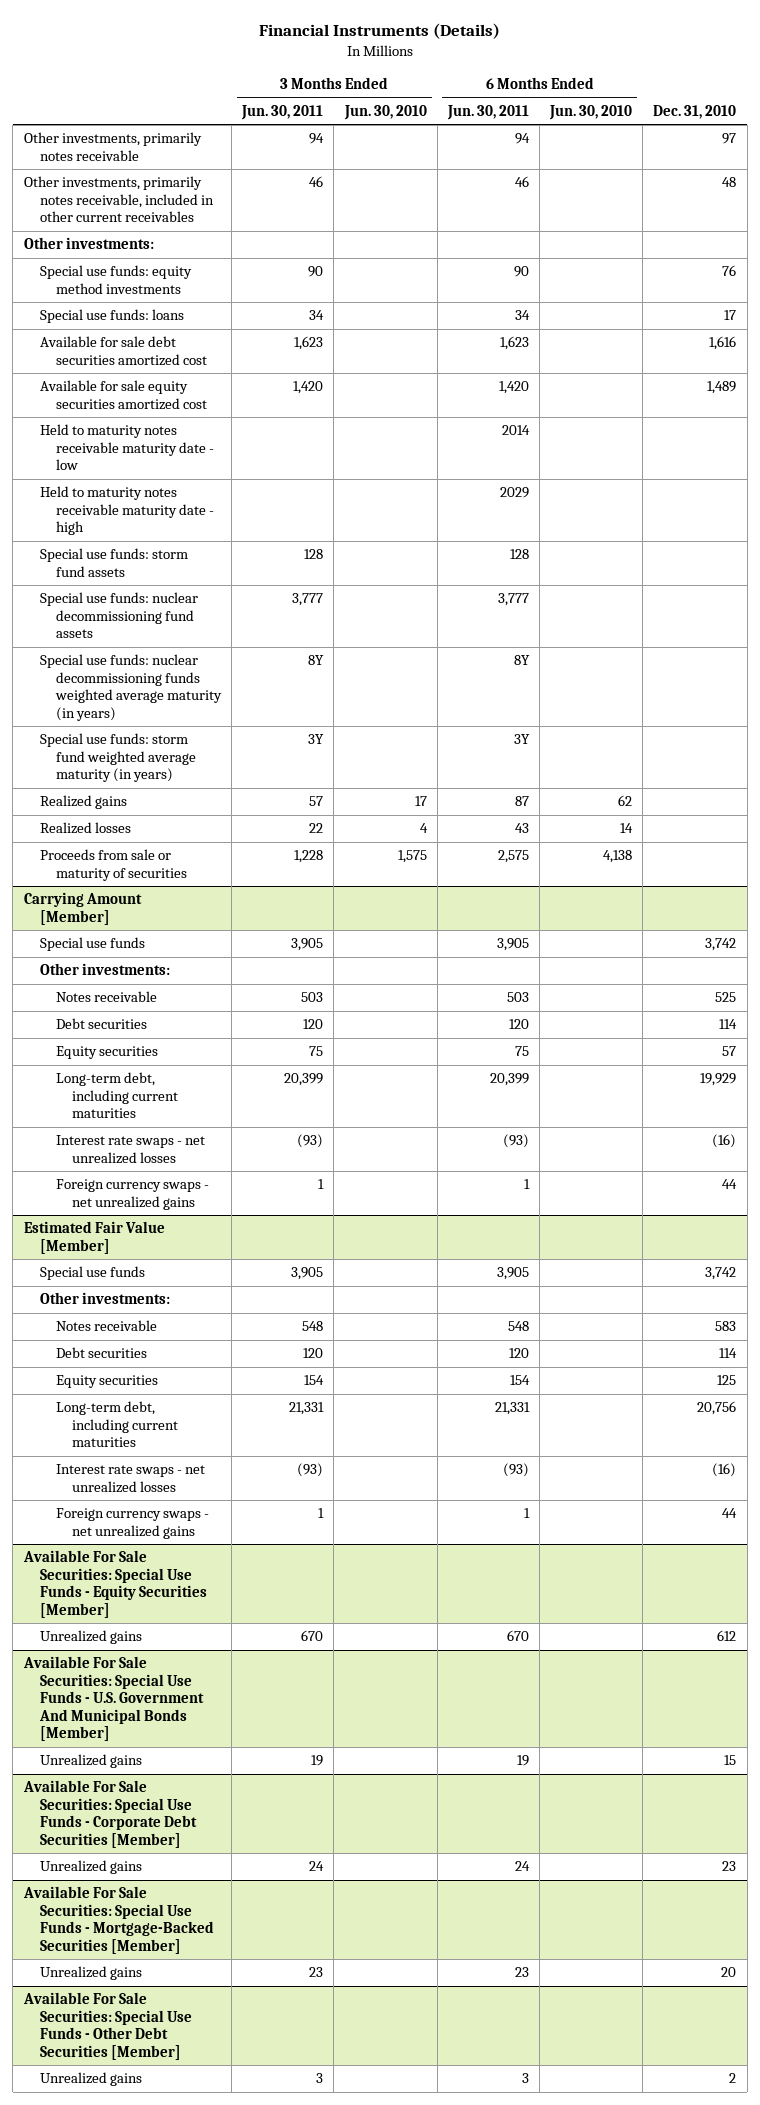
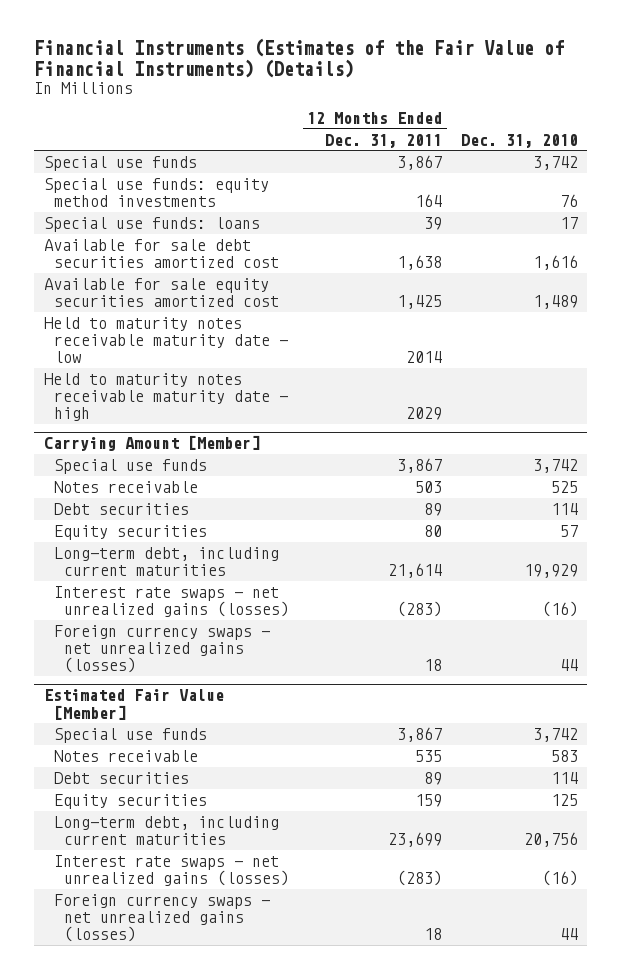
- Financial Instruments (Details)
+ Financial Instruments (Estimates of the Fair Value of Financial Instruments) (Details)
- | 3 Months Ended Jun. 30, 2011 | 3 Months Ended Jun. 30, 2010 | 6 Months Ended Jun. 30, 2011 | 6 Months Ended Jun. 30, 2010 | Dec. 31, 2010
+ | 12 Months Ended Dec. 31, 2011 | Dec. 31, 2010
- Other investments, primarily notes receivable | 94 | | 94 | | 97
- Other investments, primarily notes receivable, included in other current receivables | 46 | | 46 | | 48
- Other investments:
+ Special use funds | 3,867 | 3,742
- Special use funds: storm fund assets | 128 | | 128 | |
- Special use funds: nuclear decommissioning fund assets | 3,777 | | 3,777 | |
- Special use funds: nuclear decommissioning funds weighted average maturity (in years) | 8Y | | 8Y | |
- Special use funds: storm fund weighted average maturity (in years) | 3Y | | 3Y | |
- Realized gains | 57 | 17 | 87 | 62 |
- Realized losses | 22 | 4 | 43 | 14 |
- Proceeds from sale or maturity of securities | 1,228 | 1,575 | 2,575 | 4,138 |
@ Carrying Amount [Member]
- Other investments:
- Interest rate swaps - net unrealized losses | (93) | | (93) | | (16)
- Foreign currency swaps - net unrealized gains | 1 | | 1 | | 44
+ Interest rate swaps - net unrealized gains (losses) | (283) | (16)
+ Foreign currency swaps - net unrealized gains (losses) | 18 | 44
@ Estimated Fair Value [Member]
- Other investments:
- Interest rate swaps - net unrealized losses | (93) | | (93) | | (16)
- Foreign currency swaps - net unrealized gains | 1 | | 1 | | 44
- Available For Sale Securities: Special Use Funds - Equity Securities [Member]
- Unrealized gains | 670 | | 670 | | 612
- Available For Sale Securities: Special Use Funds - U.S. Government And Municipal Bonds [Member]
- Unrealized gains | 19 | | 19 | | 15
- Available For Sale Securities: Special Use Funds - Corporate Debt Securities [Member]
- Unrealized gains | 24 | | 24 | | 23
- Available For Sale Securities: Special Use Funds - Mortgage-Backed Securities [Member]
- Unrealized gains | 23 | | 23 | | 20
- Available For Sale Securities: Special Use Funds - Other Debt Securities [Member]
- Unrealized gains | 3 | | 3 | | 2
@ Estimated Fair Value [Member]
+ Interest rate swaps - net unrealized gains (losses) | (283) | (16)
+ Foreign currency swaps - net unrealized gains (losses) | 18 | 44

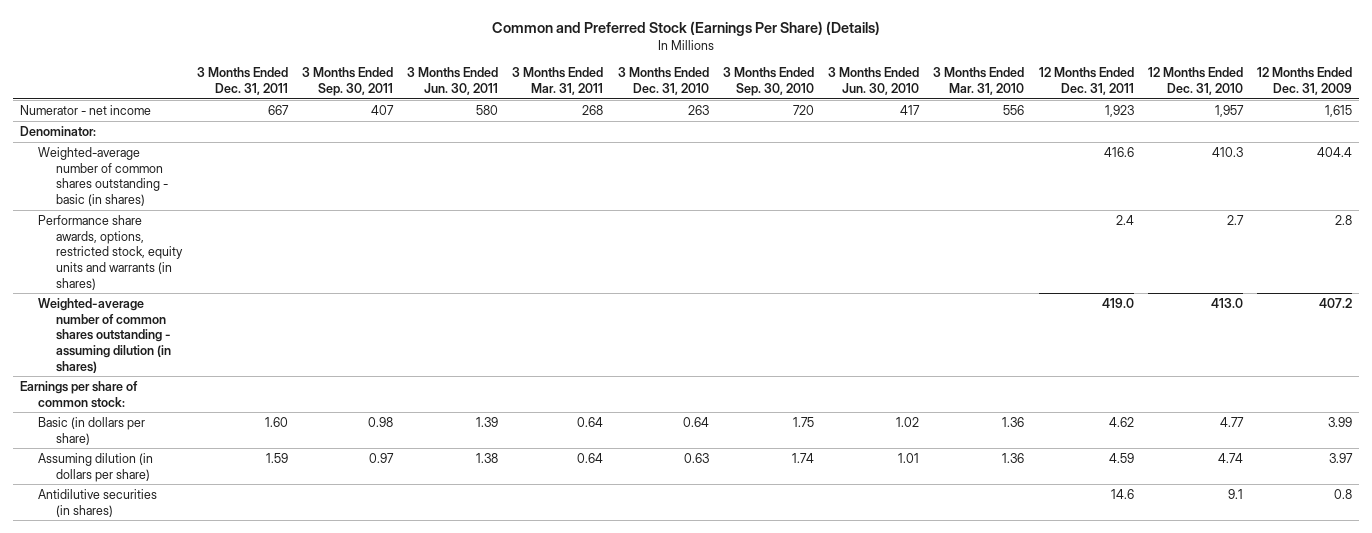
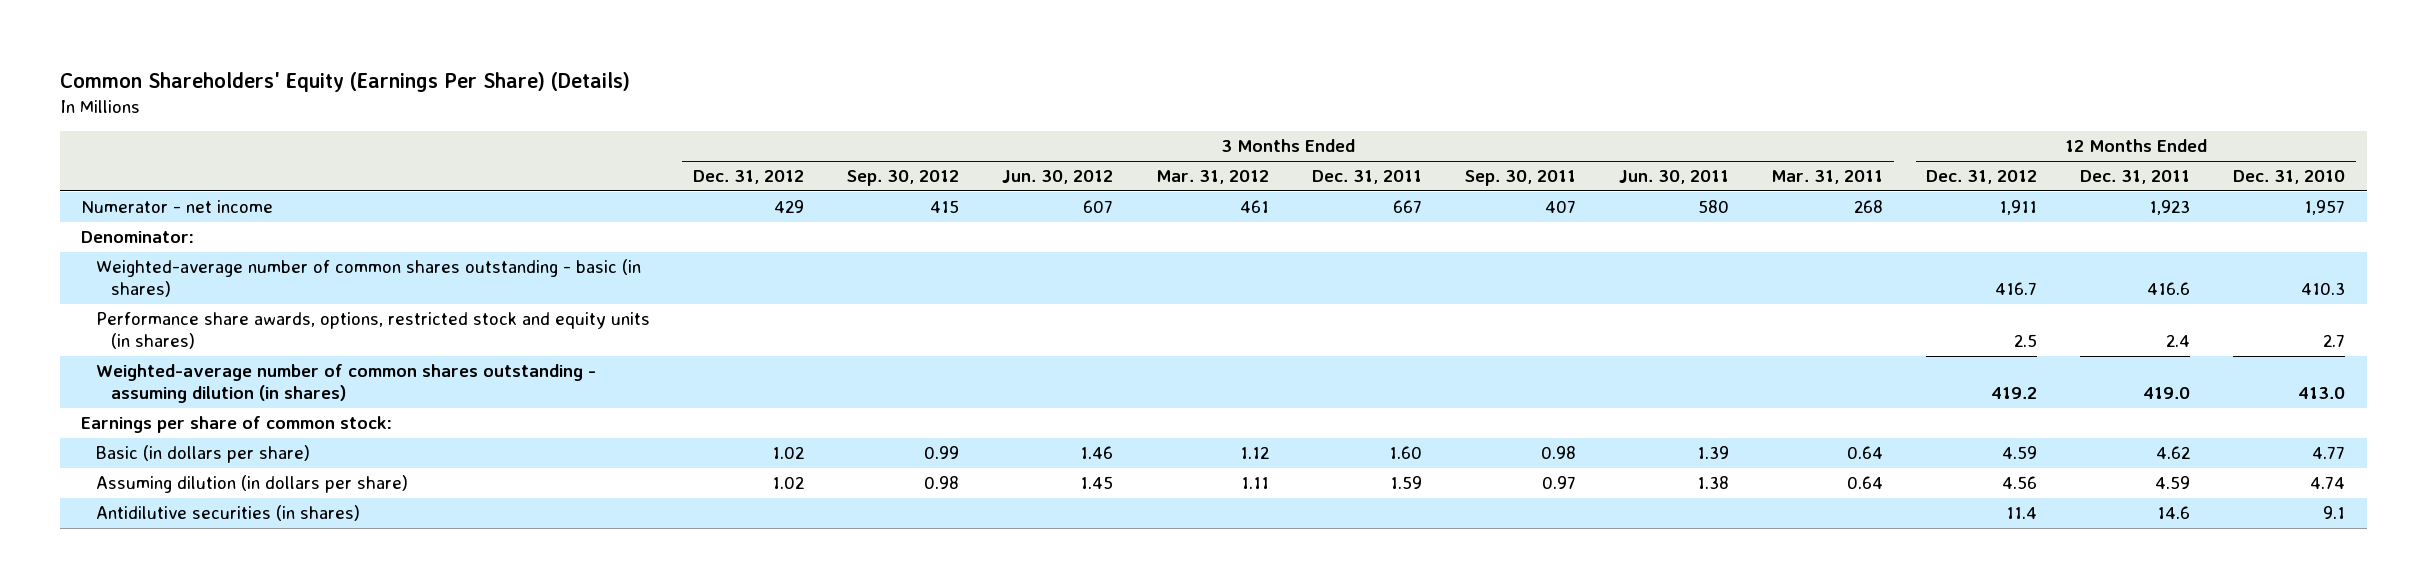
- Common and Preferred Stock (Earnings Per Share) (Details)
+ Common Shareholders' Equity (Earnings Per Share) (Details)
- | 3 Months Ended Dec. 31, 2011 | 3 Months Ended Sep. 30, 2011 | 3 Months Ended Jun. 30, 2011 | 3 Months Ended Mar. 31, 2011 | 3 Months Ended Dec. 31, 2010 | 3 Months Ended Sep. 30, 2010 | 3 Months Ended Jun. 30, 2010 | 3 Months Ended Mar. 31, 2010 | 12 Months Ended Dec. 31, 2011 | 12 Months Ended Dec. 31, 2010 | 12 Months Ended Dec. 31, 2009
+ | 3 Months Ended Dec. 31, 2012 | 3 Months Ended Sep. 30, 2012 | 3 Months Ended Jun. 30, 2012 | 3 Months Ended Mar. 31, 2012 | 3 Months Ended Dec. 31, 2011 | 3 Months Ended Sep. 30, 2011 | 3 Months Ended Jun. 30, 2011 | 3 Months Ended Mar. 31, 2011 | 12 Months Ended Dec. 31, 2012 | 12 Months Ended Dec. 31, 2011 | 12 Months Ended Dec. 31, 2010
- Performance share awards, options, restricted stock, equity units and warrants (in shares) | | | | | | | | | 2.4 | 2.7 | 2.8
+ Performance share awards, options, restricted stock and equity units (in shares) | | | | | | | | | 2.5 | 2.4 | 2.7

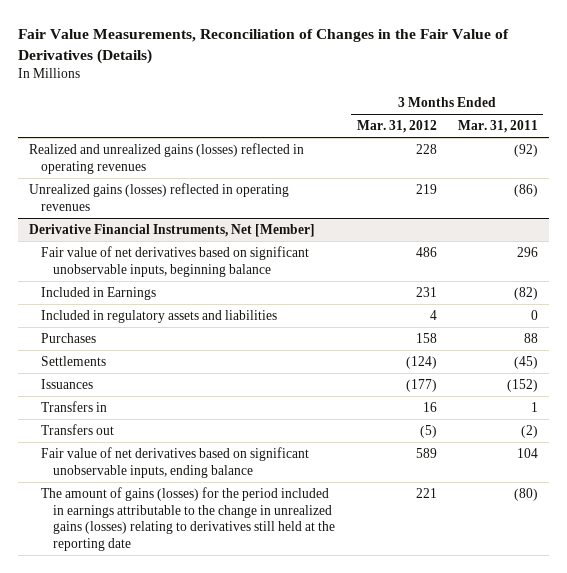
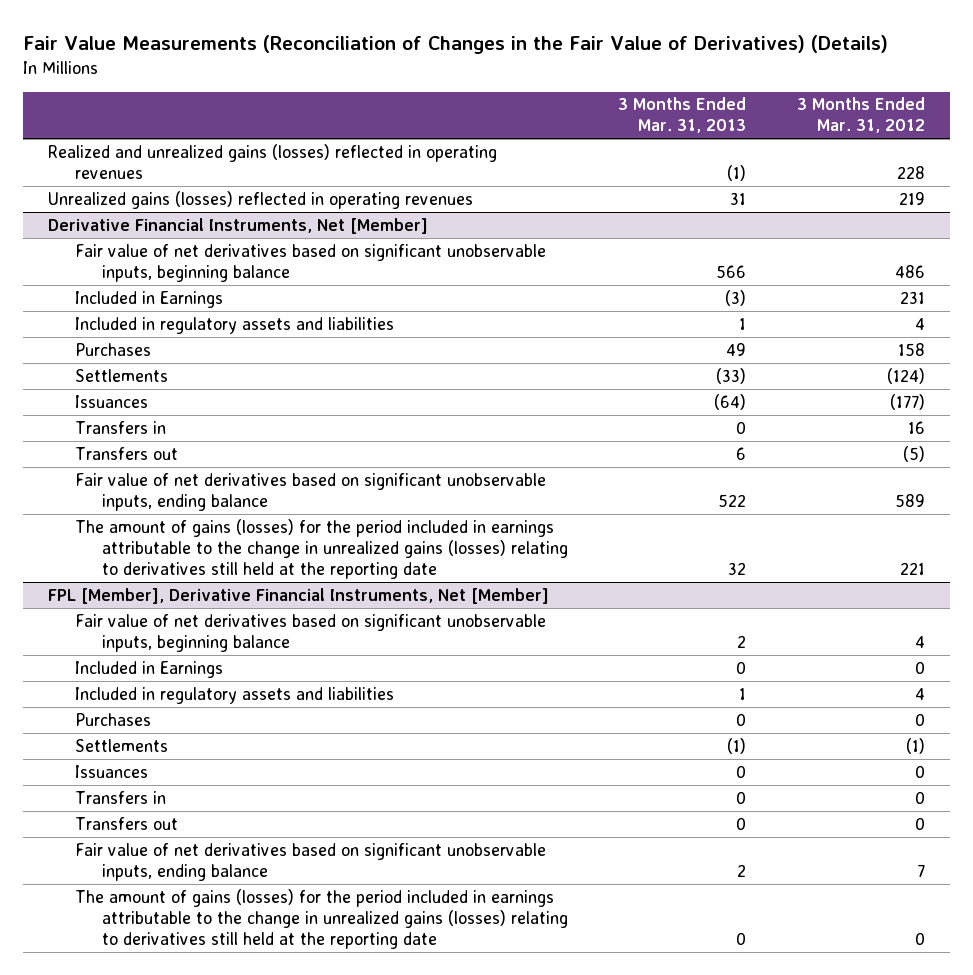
- Fair Value Measurements, Reconciliation of Changes in the Fair Value of Derivatives (Details)
+ Fair Value Measurements (Reconciliation of Changes in the Fair Value of Derivatives) (Details)
- | 3 Months Ended Mar. 31, 2012 | 3 Months Ended Mar. 31, 2011
+ | 3 Months Ended Mar. 31, 2013 | 3 Months Ended Mar. 31, 2012
+ FPL [Member], Derivative Financial Instruments, Net [Member]
+ Fair value of net derivatives based on significant unobservable inputs, beginning balance | 2 | 4
+ Included in Earnings | 0 | 0
+ Included in regulatory assets and liabilities | 1 | 4
+ Purchases | 0 | 0
+ Settlements | (1) | (1)
+ Issuances | 0 | 0
+ Transfers in | 0 | 0
+ Transfers out | 0 | 0
+ Fair value of net derivatives based on significant unobservable inputs, ending balance | 2 | 7
+ The amount of gains (losses) for the period included in earnings attributable to the change in unrealized gains (losses) relating to derivatives still held at the reporting date | 0 | 0

